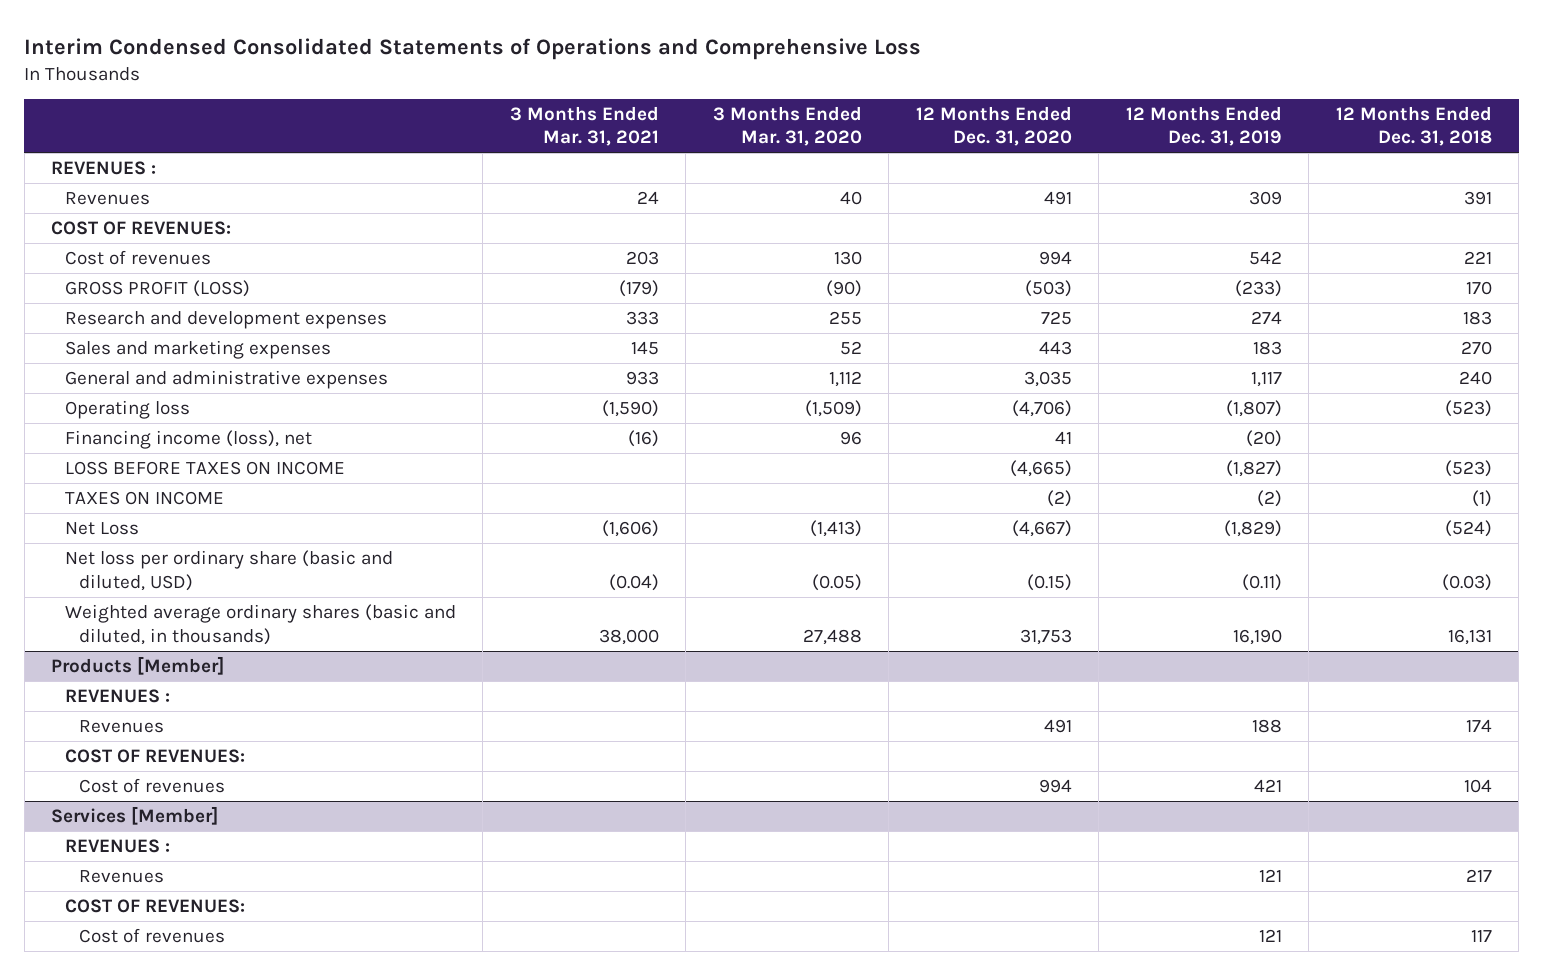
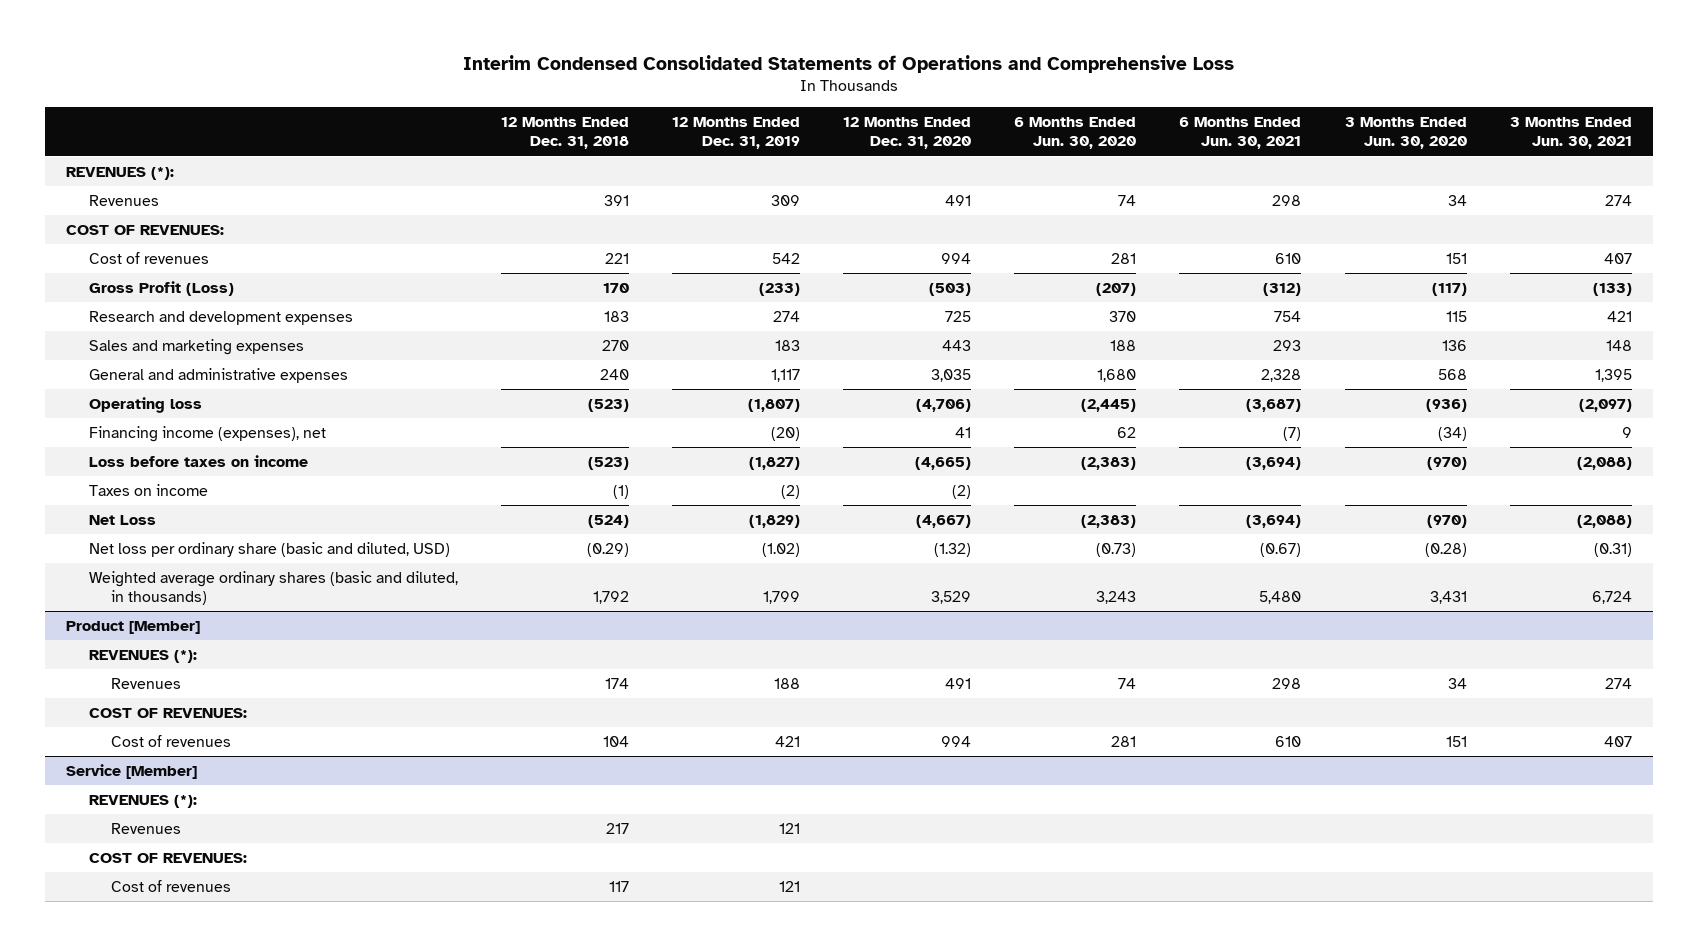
- | 3 Months Ended Mar. 31, 2021 | 3 Months Ended Mar. 31, 2020 | 12 Months Ended Dec. 31, 2020 | 12 Months Ended Dec. 31, 2019 | 12 Months Ended Dec. 31, 2018
+ | 12 Months Ended Dec. 31, 2018 | 12 Months Ended Dec. 31, 2019 | 12 Months Ended Dec. 31, 2020 | 6 Months Ended Jun. 30, 2020 | 6 Months Ended Jun. 30, 2021 | 3 Months Ended Jun. 30, 2020 | 3 Months Ended Jun. 30, 2021
- REVENUES :
+ REVENUES (*):
- GROSS PROFIT (LOSS) | (179) | (90) | (503) | (233) | 170
+ Gross Profit (Loss) | 170 | (233) | (503) | (207) | (312) | (117) | (133)
- Financing income (loss), net | (16) | 96 | 41 | (20) |
- LOSS BEFORE TAXES ON INCOME | | | (4,665) | (1,827) | (523)
- TAXES ON INCOME | | | (2) | (2) | (1)
+ Financing income (expenses), net | | (20) | 41 | 62 | (7) | (34) | 9
+ Loss before taxes on income | (523) | (1,827) | (4,665) | (2,383) | (3,694) | (970) | (2,088)
+ Taxes on income | (1) | (2) | (2) | | | |
- Net loss per ordinary share (basic and diluted, USD) | (0.04) | (0.05) | (0.15) | (0.11) | (0.03)
- Weighted average ordinary shares (basic and diluted, in thousands) | 38,000 | 27,488 | 31,753 | 16,190 | 16,131
- Products [Member]
- REVENUES :
+ Net loss per ordinary share (basic and diluted, USD) | (0.29) | (1.02) | (1.32) | (0.73) | (0.67) | (0.28) | (0.31)
+ Weighted average ordinary shares (basic and diluted, in thousands) | 1,792 | 1,799 | 3,529 | 3,243 | 5,480 | 3,431 | 6,724
+ Product [Member]
+ REVENUES (*):
- Services [Member]
- REVENUES :
+ Service [Member]
+ REVENUES (*):

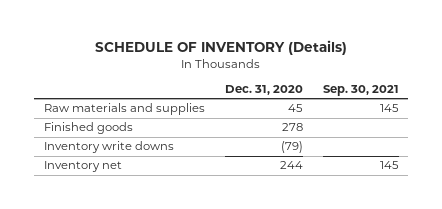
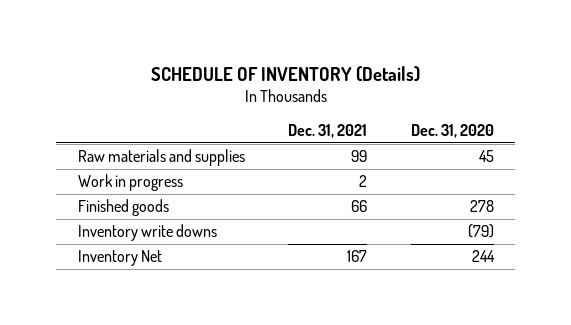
- | Dec. 31, 2020 | Sep. 30, 2021
+ | Dec. 31, 2021 | Dec. 31, 2020
+ Work in progress | 2 |
- Inventory net | 244 | 145
+ Inventory Net | 167 | 244

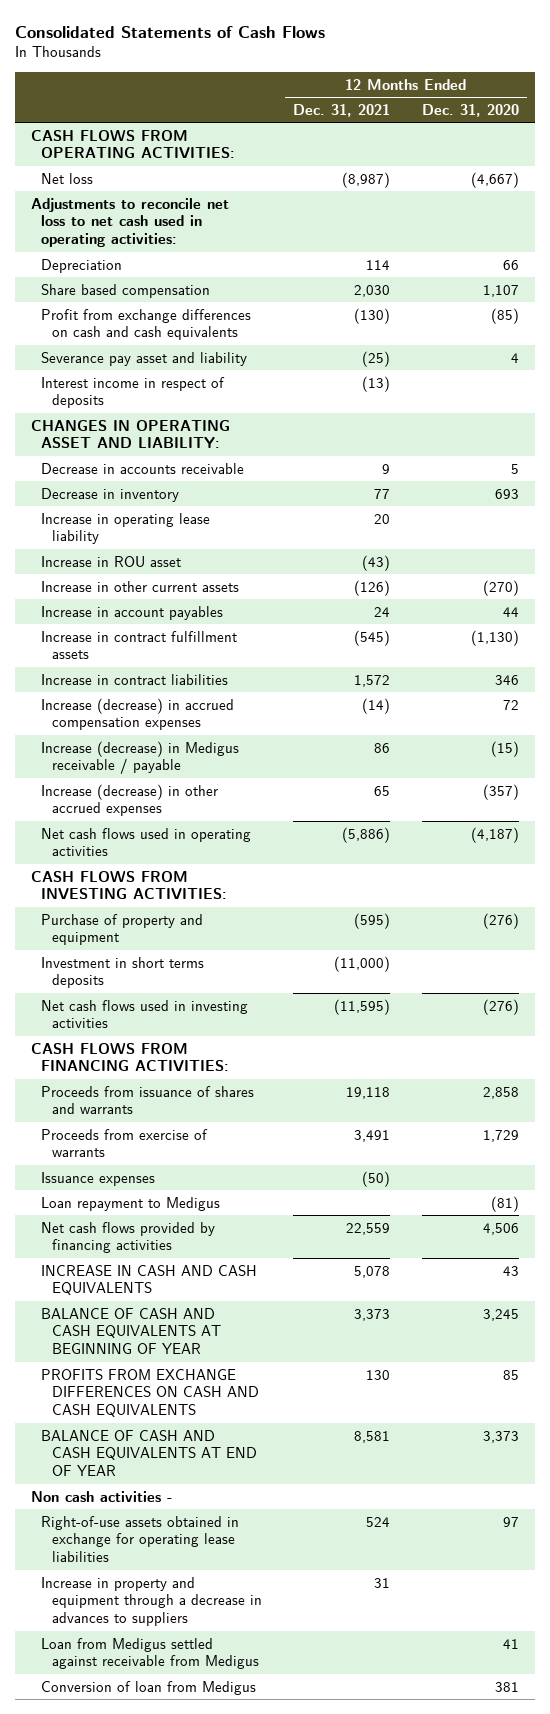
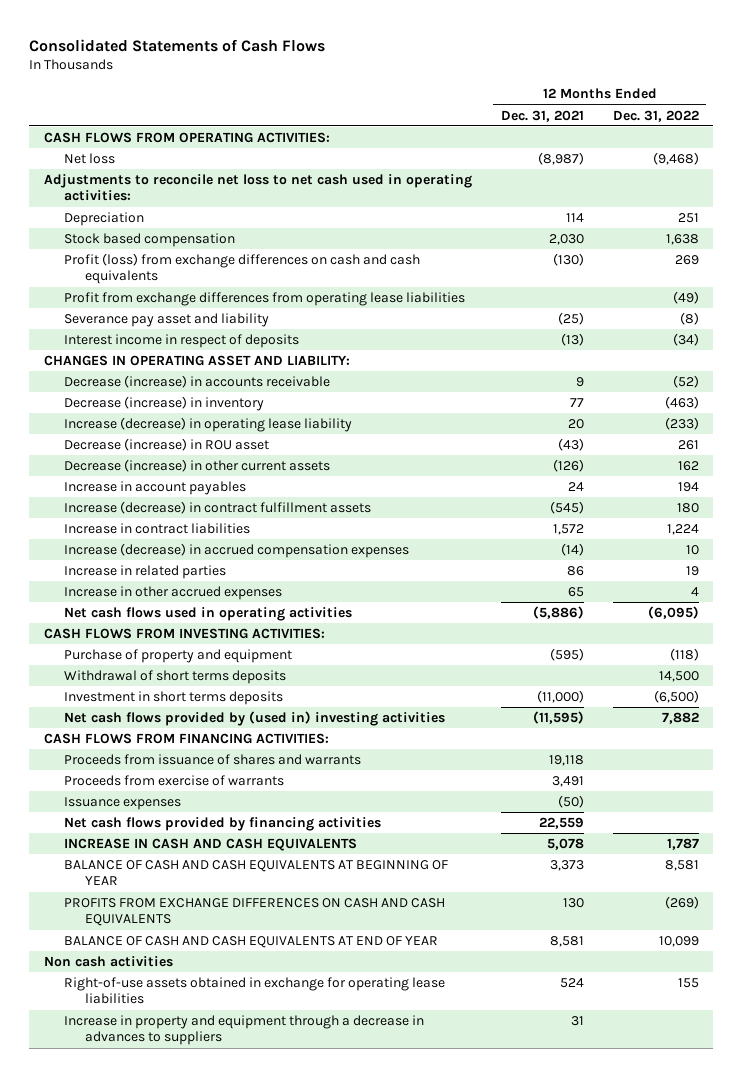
- | 12 Months Ended Dec. 31, 2021 | 12 Months Ended Dec. 31, 2020
+ | 12 Months Ended Dec. 31, 2021 | 12 Months Ended Dec. 31, 2022
- Share based compensation | 2,030 | 1,107
- Profit from exchange differences on cash and cash equivalents | (130) | (85)
+ Stock based compensation | 2,030 | 1,638
+ Profit (loss) from exchange differences on cash and cash equivalents | (130) | 269
+ Profit from exchange differences from operating lease liabilities | | (49)
- Decrease in accounts receivable | 9 | 5
- Decrease in inventory | 77 | 693
- Increase in operating lease liability | 20 |
- Increase in ROU asset | (43) |
- Increase in other current assets | (126) | (270)
+ Decrease (increase) in accounts receivable | 9 | (52)
+ Decrease (increase) in inventory | 77 | (463)
+ Increase (decrease) in operating lease liability | 20 | (233)
+ Decrease (increase) in ROU asset | (43) | 261
+ Decrease (increase) in other current assets | (126) | 162
- Increase in contract fulfillment assets | (545) | (1,130)
+ Increase (decrease) in contract fulfillment assets | (545) | 180
- Increase (decrease) in Medigus receivable / payable | 86 | (15)
- Increase (decrease) in other accrued expenses | 65 | (357)
+ Increase in related parties | 86 | 19
+ Increase in other accrued expenses | 65 | 4
+ Withdrawal of short terms deposits | | 14,500
- Net cash flows used in investing activities | (11,595) | (276)
+ Net cash flows provided by (used in) investing activities | (11,595) | 7,882
- Loan repayment to Medigus | | (81)
- Non cash activities -
+ Non cash activities
- Loan from Medigus settled against receivable from Medigus | | 41
- Conversion of loan from Medigus | | 381

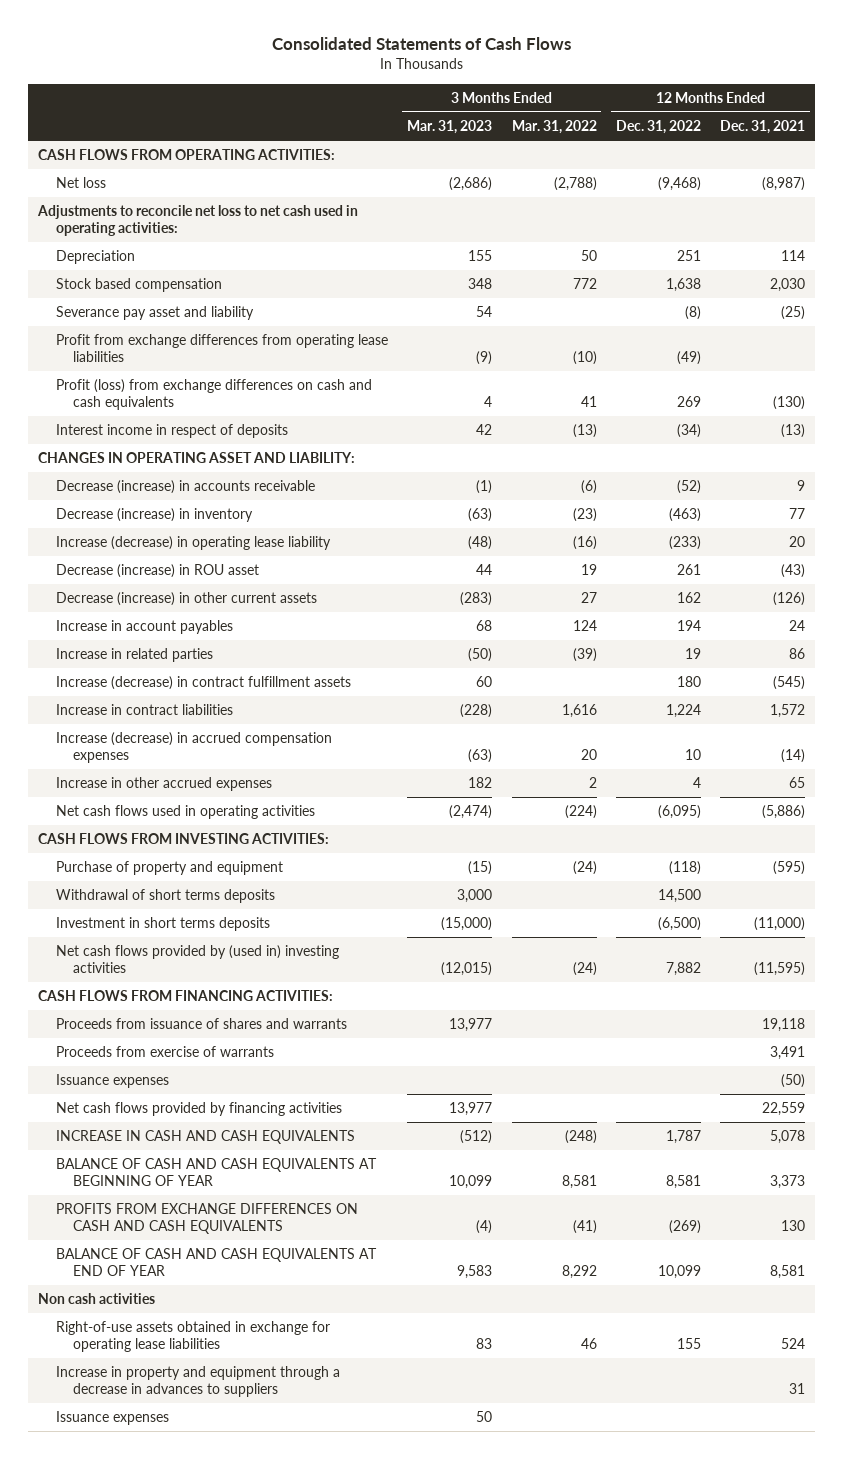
- | 12 Months Ended Dec. 31, 2021 | 12 Months Ended Dec. 31, 2022
+ | 3 Months Ended Mar. 31, 2023 | 3 Months Ended Mar. 31, 2022 | 12 Months Ended Dec. 31, 2022 | 12 Months Ended Dec. 31, 2021
moved down: Profit from exchange differences from operating lease liabilities | (9) | (10) | (49) |
moved down: Profit (loss) from exchange differences on cash and cash equivalents | 4 | 41 | 269 | (130)
moved up: Increase in related parties | (50) | (39) | 19 | 86
+ Issuance expenses | 50 | | |

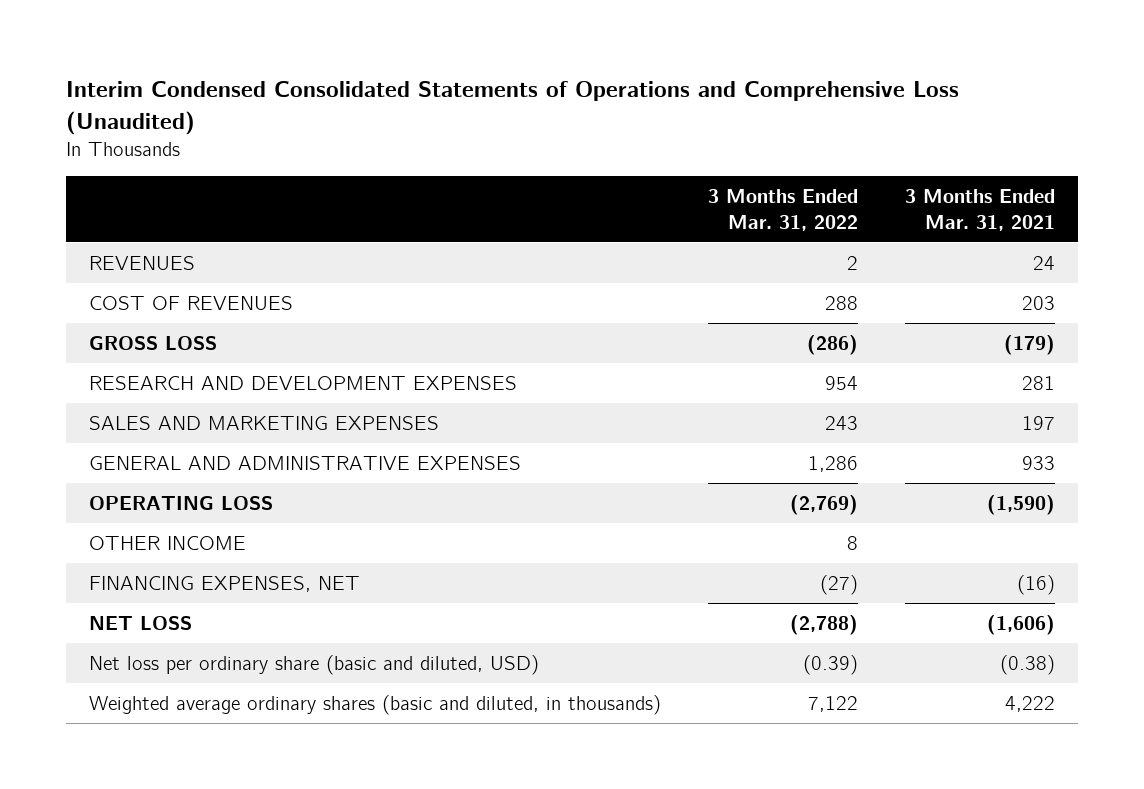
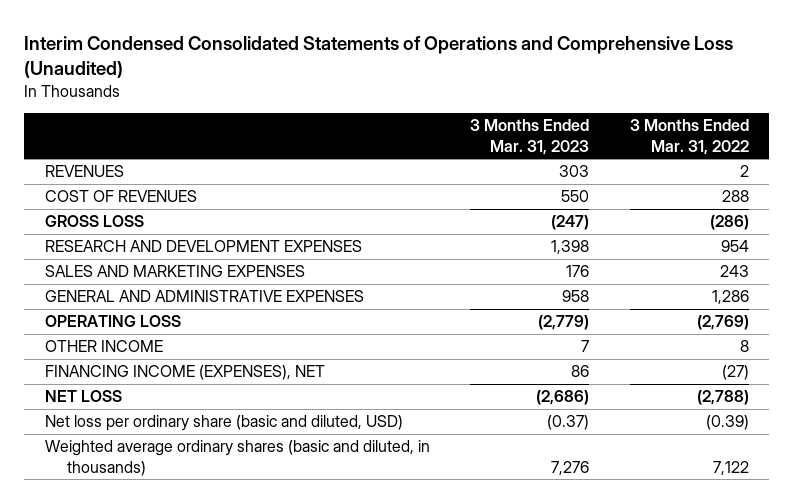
- | 3 Months Ended Mar. 31, 2022 | 3 Months Ended Mar. 31, 2021
+ | 3 Months Ended Mar. 31, 2023 | 3 Months Ended Mar. 31, 2022
- FINANCING EXPENSES, NET | (27) | (16)
+ FINANCING INCOME (EXPENSES), NET | 86 | (27)

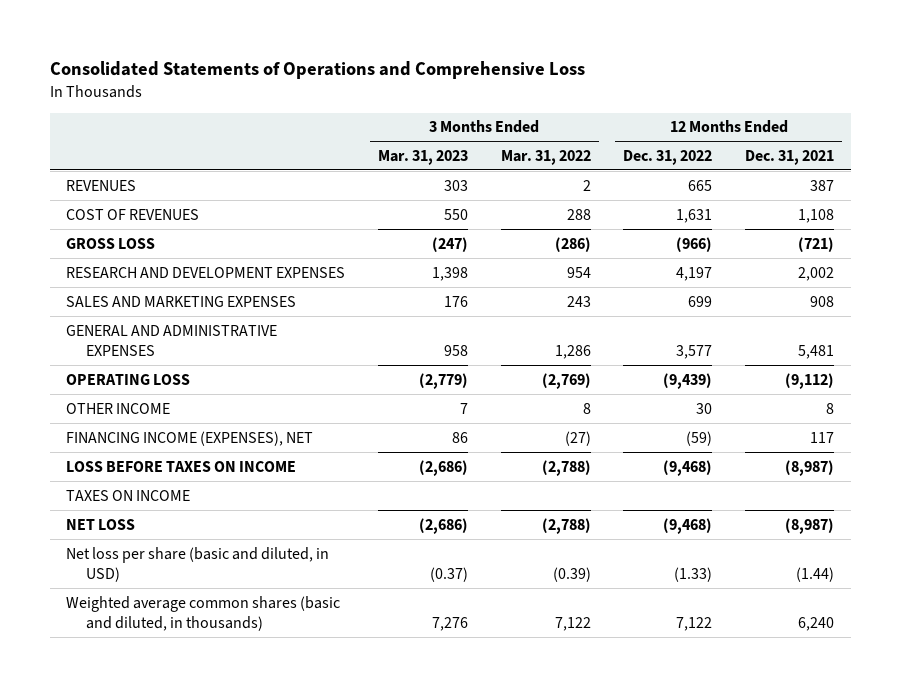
- Interim Condensed Consolidated Statements of Operations and Comprehensive Loss (Unaudited)
+ Consolidated Statements of Operations and Comprehensive Loss
- | 3 Months Ended Mar. 31, 2023 | 3 Months Ended Mar. 31, 2022
+ | 3 Months Ended Mar. 31, 2023 | 3 Months Ended Mar. 31, 2022 | 12 Months Ended Dec. 31, 2022 | 12 Months Ended Dec. 31, 2021
+ LOSS BEFORE TAXES ON INCOME | (2,686) | (2,788) | (9,468) | (8,987)
+ TAXES ON INCOME
- Net loss per ordinary share (basic and diluted, USD) | (0.37) | (0.39)
- Weighted average ordinary shares (basic and diluted, in thousands) | 7,276 | 7,122
+ Net loss per share (basic and diluted, in USD) | (0.37) | (0.39) | (1.33) | (1.44)
+ Weighted average common shares (basic and diluted, in thousands) | 7,276 | 7,122 | 7,122 | 6,240

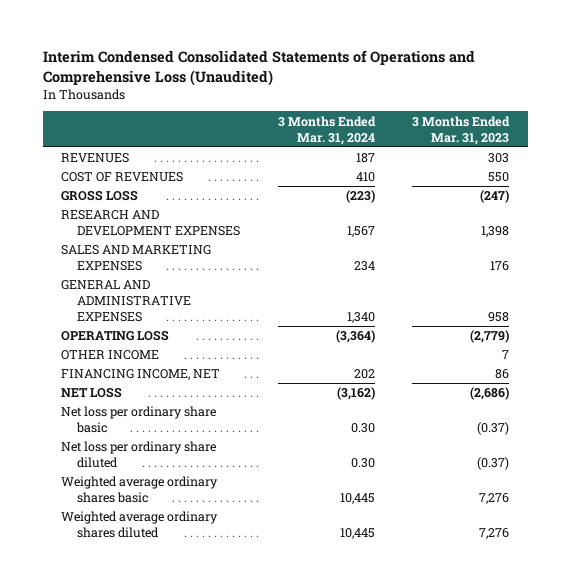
- Consolidated Statements of Operations and Comprehensive Loss
+ Interim Condensed Consolidated Statements of Operations and Comprehensive Loss (Unaudited)
- | 3 Months Ended Mar. 31, 2023 | 3 Months Ended Mar. 31, 2022 | 12 Months Ended Dec. 31, 2022 | 12 Months Ended Dec. 31, 2021
+ | 3 Months Ended Mar. 31, 2024 | 3 Months Ended Mar. 31, 2023
- FINANCING INCOME (EXPENSES), NET | 86 | (27) | (59) | 117
- LOSS BEFORE TAXES ON INCOME | (2,686) | (2,788) | (9,468) | (8,987)
- TAXES ON INCOME
+ FINANCING INCOME, NET | 202 | 86
- Net loss per share (basic and diluted, in USD) | (0.37) | (0.39) | (1.33) | (1.44)
- Weighted average common shares (basic and diluted, in thousands) | 7,276 | 7,122 | 7,122 | 6,240
+ Net loss per ordinary share basic | 0.30 | (0.37)
+ Net loss per ordinary share diluted | 0.30 | (0.37)
+ Weighted average ordinary shares basic | 10,445 | 7,276
+ Weighted average ordinary shares diluted | 10,445 | 7,276

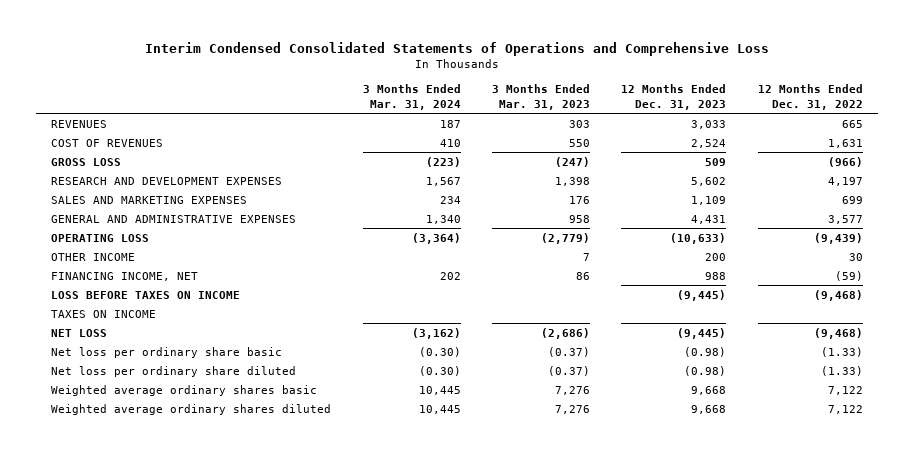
- Interim Condensed Consolidated Statements of Operations and Comprehensive Loss (Unaudited)
+ Interim Condensed Consolidated Statements of Operations and Comprehensive Loss
- | 3 Months Ended Mar. 31, 2024 | 3 Months Ended Mar. 31, 2023
+ | 3 Months Ended Mar. 31, 2024 | 3 Months Ended Mar. 31, 2023 | 12 Months Ended Dec. 31, 2023 | 12 Months Ended Dec. 31, 2022
+ LOSS BEFORE TAXES ON INCOME | | | (9,445) | (9,468)
+ TAXES ON INCOME
- Net loss per ordinary share basic | 0.30 | (0.37)
- Net loss per ordinary share diluted | 0.30 | (0.37)
+ Net loss per ordinary share basic | (0.30) | (0.37) | (0.98) | (1.33)
+ Net loss per ordinary share diluted | (0.30) | (0.37) | (0.98) | (1.33)

